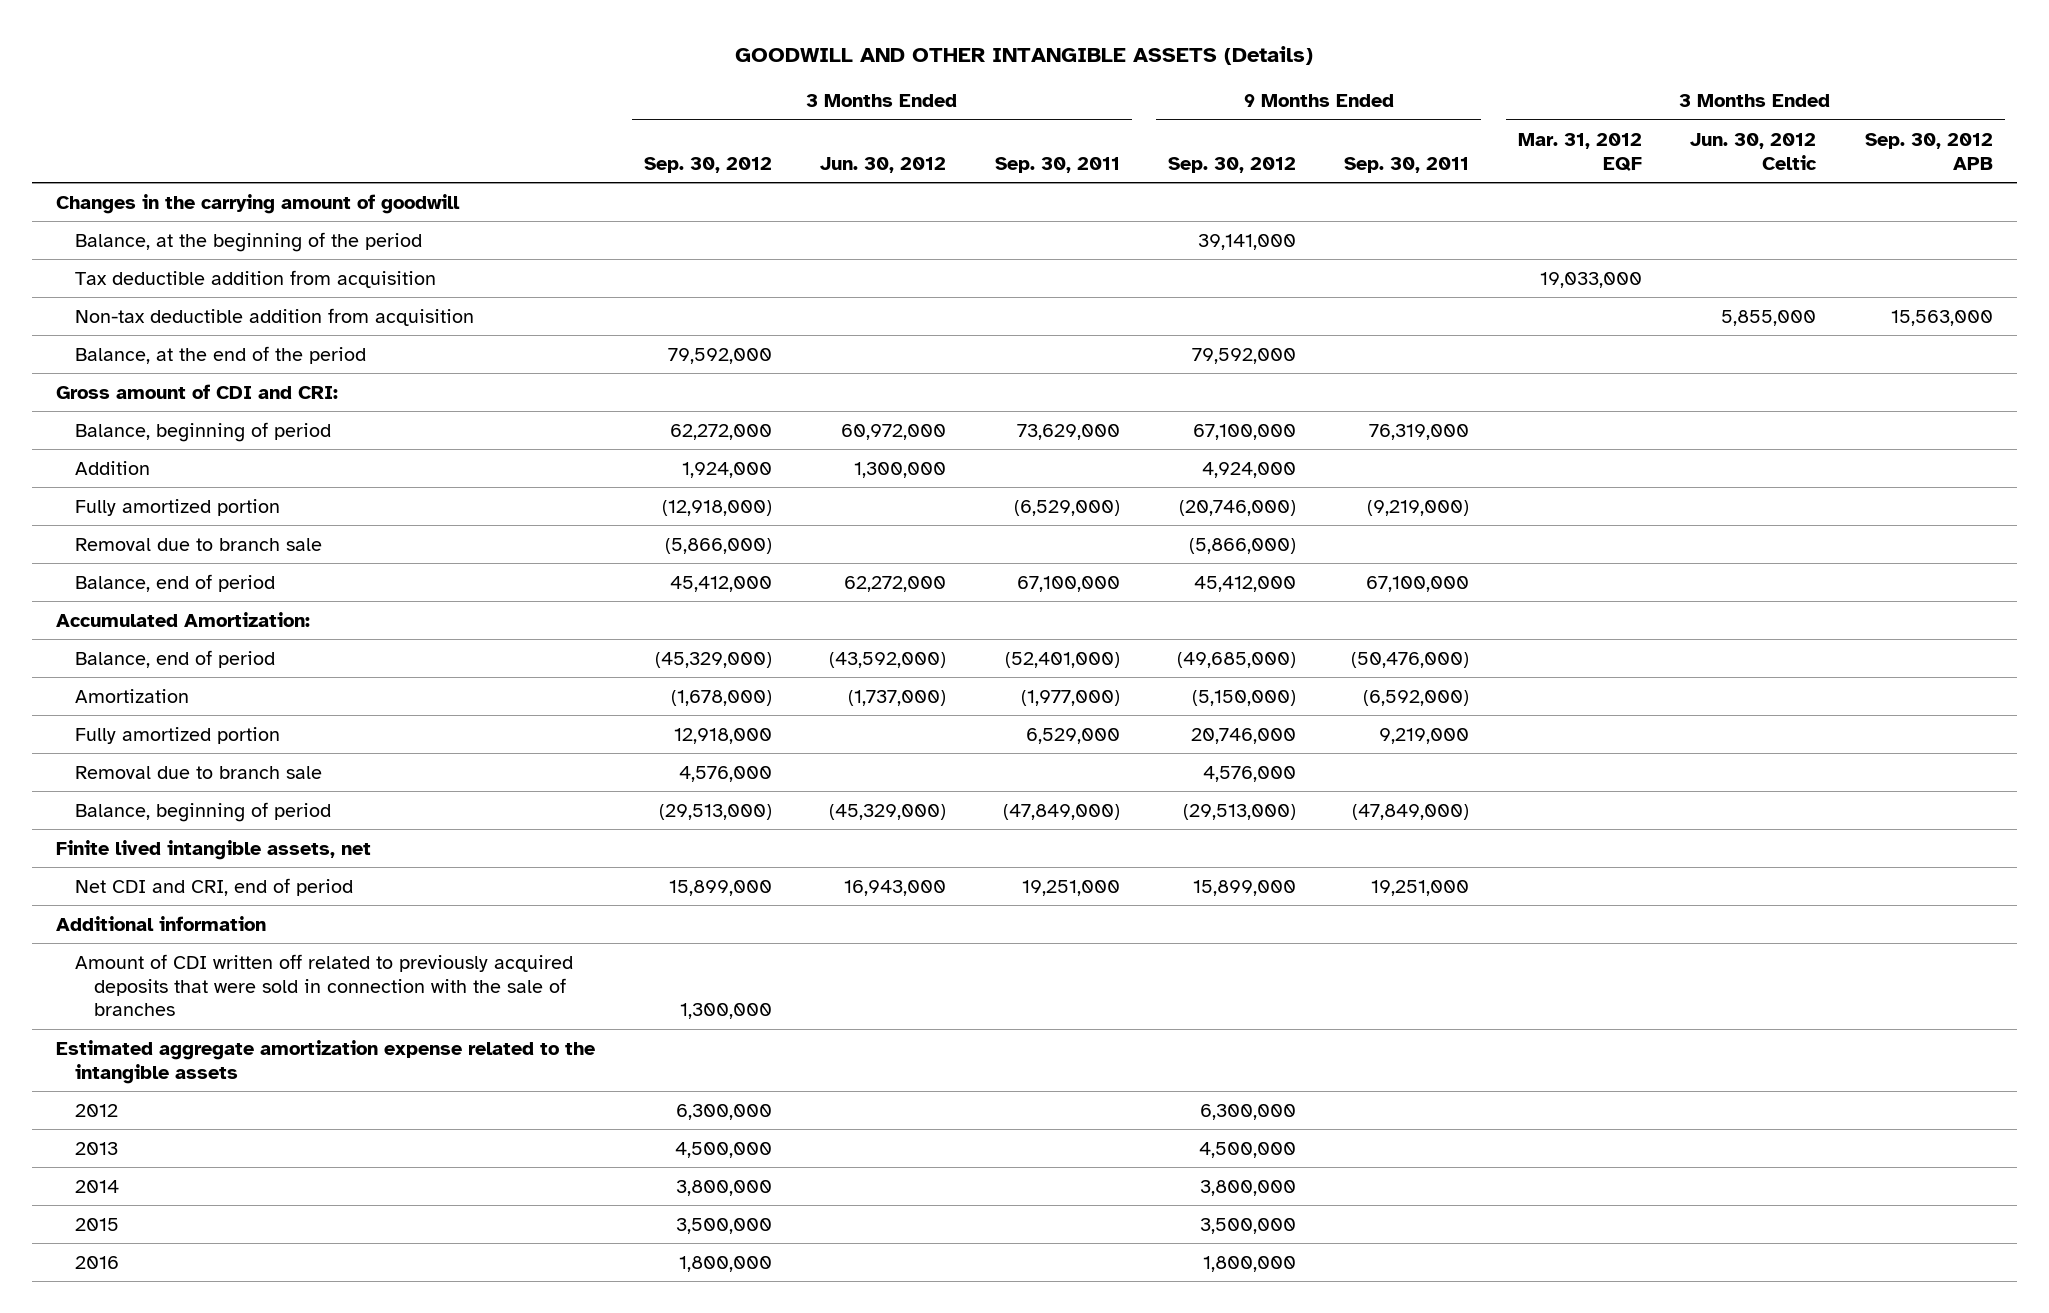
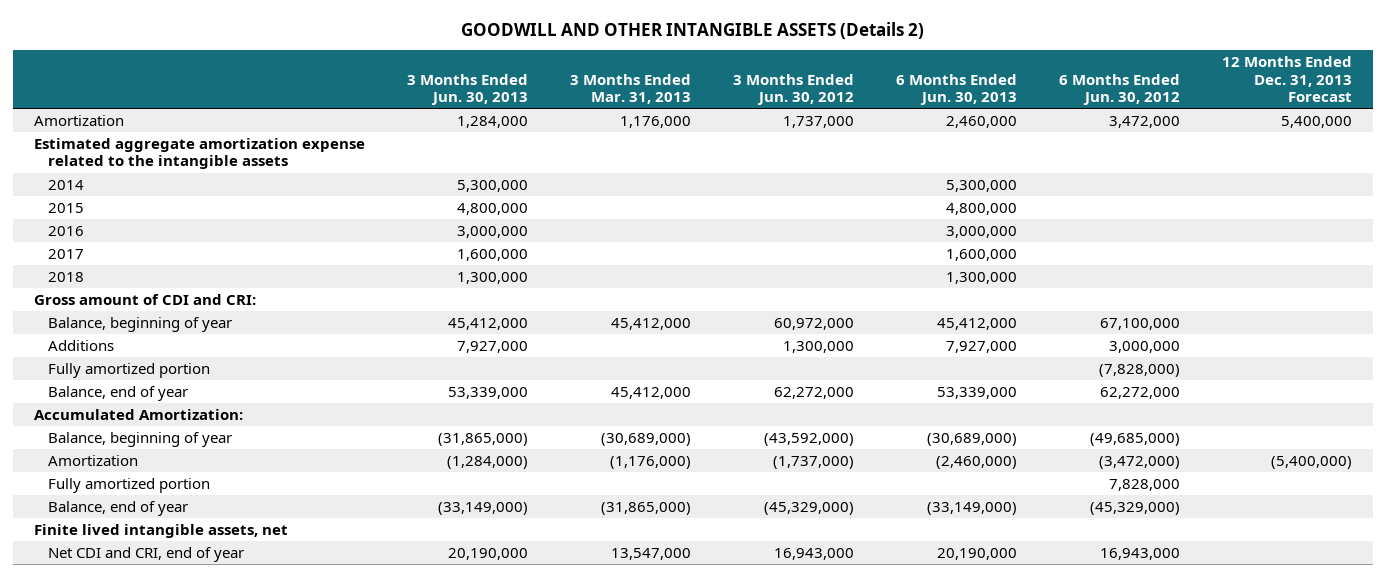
- GOODWILL AND OTHER INTANGIBLE ASSETS (Details)
+ GOODWILL AND OTHER INTANGIBLE ASSETS (Details 2)
- | 3 Months Ended Sep. 30, 2012 | 3 Months Ended Jun. 30, 2012 | 3 Months Ended Sep. 30, 2011 | 9 Months Ended Sep. 30, 2012 | 9 Months Ended Sep. 30, 2011 | 3 Months Ended Mar. 31, 2012 EQF | 3 Months Ended Jun. 30, 2012 Celtic | 3 Months Ended Sep. 30, 2012 APB
+ | 3 Months Ended Jun. 30, 2013 | 3 Months Ended Mar. 31, 2013 | 3 Months Ended Jun. 30, 2012 | 6 Months Ended Jun. 30, 2013 | 6 Months Ended Jun. 30, 2012 | 12 Months Ended Dec. 31, 2013 Forecast
- Changes in the carrying amount of goodwill
- Balance, at the beginning of the period | | | | 39,141,000 | | | |
- Tax deductible addition from acquisition | | | | | | 19,033,000 | |
- Non-tax deductible addition from acquisition | | | | | | | 5,855,000 | 15,563,000
- Balance, at the end of the period | 79,592,000 | | | 79,592,000 | | | |
+ Amortization | 1,284,000 | 1,176,000 | 1,737,000 | 2,460,000 | 3,472,000 | 5,400,000
moved up: Estimated aggregate amortization expense related to the intangible assets
moved up: 2014 | 5,300,000 | | | 5,300,000 | |
moved up: 2015 | 4,800,000 | | | 4,800,000 | |
moved up: 2016 | 3,000,000 | | | 3,000,000 | |
+ 2017 | 1,600,000 | | | 1,600,000 | |
+ 2018 | 1,300,000 | | | 1,300,000 | |
- Balance, beginning of period | 62,272,000 | 60,972,000 | 73,629,000 | 67,100,000 | 76,319,000 | | |
- Addition | 1,924,000 | 1,300,000 | | 4,924,000 | | | |
+ Balance, beginning of year | 45,412,000 | 45,412,000 | 60,972,000 | 45,412,000 | 67,100,000 |
+ Additions | 7,927,000 | | 1,300,000 | 7,927,000 | 3,000,000 |
- Removal due to branch sale | (5,866,000) | | | (5,866,000) | | | |
- Balance, end of period | 45,412,000 | 62,272,000 | 67,100,000 | 45,412,000 | 67,100,000 | | |
+ Balance, end of year | 53,339,000 | 45,412,000 | 62,272,000 | 53,339,000 | 62,272,000 |
- Balance, end of period | (45,329,000) | (43,592,000) | (52,401,000) | (49,685,000) | (50,476,000) | | |
+ Balance, beginning of year | (31,865,000) | (30,689,000) | (43,592,000) | (30,689,000) | (49,685,000) |
- Removal due to branch sale | 4,576,000 | | | 4,576,000 | | | |
- Balance, beginning of period | (29,513,000) | (45,329,000) | (47,849,000) | (29,513,000) | (47,849,000) | | |
+ Balance, end of year | (33,149,000) | (31,865,000) | (45,329,000) | (33,149,000) | (45,329,000) |
- Net CDI and CRI, end of period | 15,899,000 | 16,943,000 | 19,251,000 | 15,899,000 | 19,251,000 | | |
- Additional information
- Amount of CDI written off related to previously acquired deposits that were sold in connection with the sale of branches | 1,300,000 | | | | | | |
- 2012 | 6,300,000 | | | 6,300,000 | | | |
- 2013 | 4,500,000 | | | 4,500,000 | | | |
+ Net CDI and CRI, end of year | 20,190,000 | 13,547,000 | 16,943,000 | 20,190,000 | 16,943,000 |

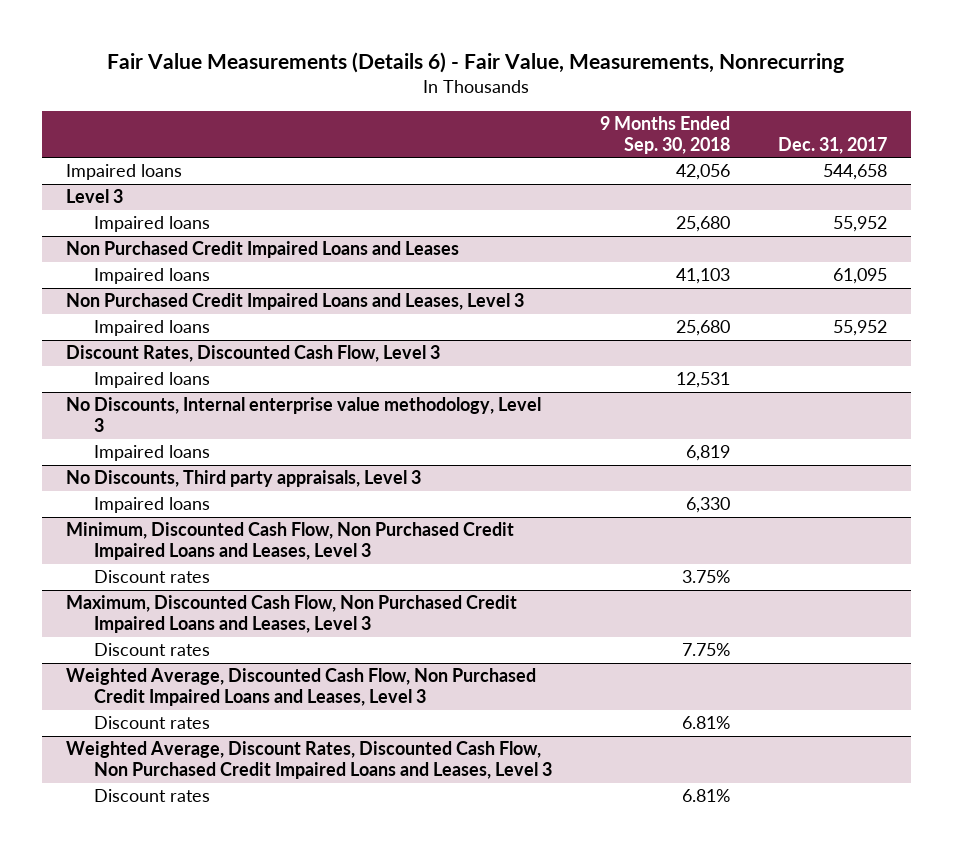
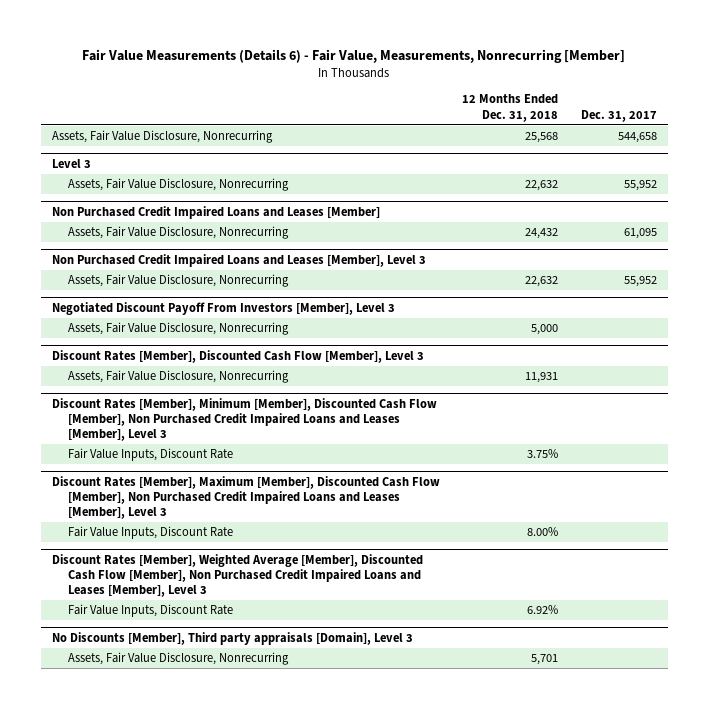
- Fair Value Measurements (Details 6) - Fair Value, Measurements, Nonrecurring
+ Fair Value Measurements (Details 6) - Fair Value, Measurements, Nonrecurring [Member]
- | 9 Months Ended Sep. 30, 2018 | Dec. 31, 2017
+ | 12 Months Ended Dec. 31, 2018 | Dec. 31, 2017
- Impaired loans | 42,056 | 544,658
+ Assets, Fair Value Disclosure, Nonrecurring | 25,568 | 544,658
@ Level 3
- Impaired loans | 25,680 | 55,952
- Non Purchased Credit Impaired Loans and Leases
- Impaired loans | 41,103 | 61,095
- Non Purchased Credit Impaired Loans and Leases, Level 3
- Impaired loans | 25,680 | 55,952
- Discount Rates, Discounted Cash Flow, Level 3
- Impaired loans | 12,531 |
- No Discounts, Internal enterprise value methodology, Level 3
- Impaired loans | 6,819 |
- No Discounts, Third party appraisals, Level 3
- Impaired loans | 6,330 |
- Minimum, Discounted Cash Flow, Non Purchased Credit Impaired Loans and Leases, Level 3
- Discount rates | 3.75% |
- Maximum, Discounted Cash Flow, Non Purchased Credit Impaired Loans and Leases, Level 3
- Discount rates | 7.75% |
- Weighted Average, Discounted Cash Flow, Non Purchased Credit Impaired Loans and Leases, Level 3
- Discount rates | 6.81% |
- Weighted Average, Discount Rates, Discounted Cash Flow, Non Purchased Credit Impaired Loans and Leases, Level 3
- Discount rates | 6.81% |
@ Level 3
+ Assets, Fair Value Disclosure, Nonrecurring | 22,632 | 55,952
+ Non Purchased Credit Impaired Loans and Leases [Member]
+ Assets, Fair Value Disclosure, Nonrecurring | 24,432 | 61,095
+ Non Purchased Credit Impaired Loans and Leases [Member], Level 3
+ Assets, Fair Value Disclosure, Nonrecurring | 22,632 | 55,952
+ Negotiated Discount Payoff From Investors [Member], Level 3
+ Assets, Fair Value Disclosure, Nonrecurring | 5,000 |
+ Discount Rates [Member], Discounted Cash Flow [Member], Level 3
+ Assets, Fair Value Disclosure, Nonrecurring | 11,931 |
+ Discount Rates [Member], Minimum [Member], Discounted Cash Flow [Member], Non Purchased Credit Impaired Loans and Leases [Member], Level 3
+ Fair Value Inputs, Discount Rate | 3.75% |
+ Discount Rates [Member], Maximum [Member], Discounted Cash Flow [Member], Non Purchased Credit Impaired Loans and Leases [Member], Level 3
+ Fair Value Inputs, Discount Rate | 8.00% |
+ Discount Rates [Member], Weighted Average [Member], Discounted Cash Flow [Member], Non Purchased Credit Impaired Loans and Leases [Member], Level 3
+ Fair Value Inputs, Discount Rate | 6.92% |
+ No Discounts [Member], Third party appraisals [Domain], Level 3
+ Assets, Fair Value Disclosure, Nonrecurring | 5,701 |

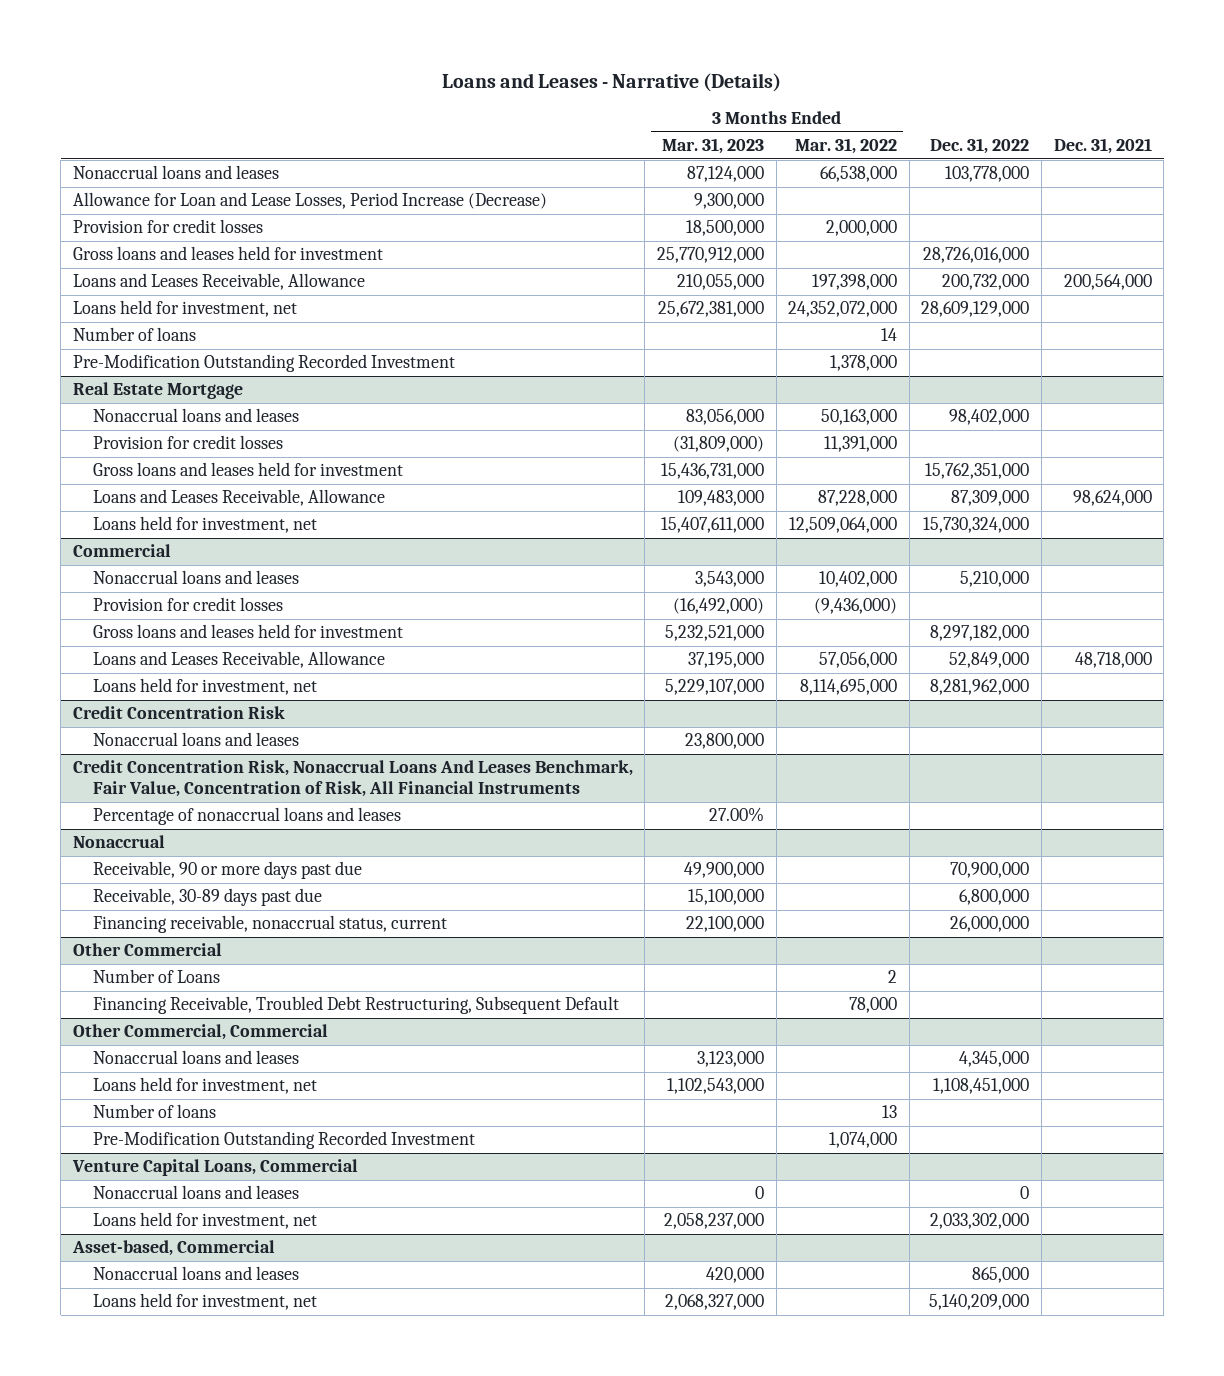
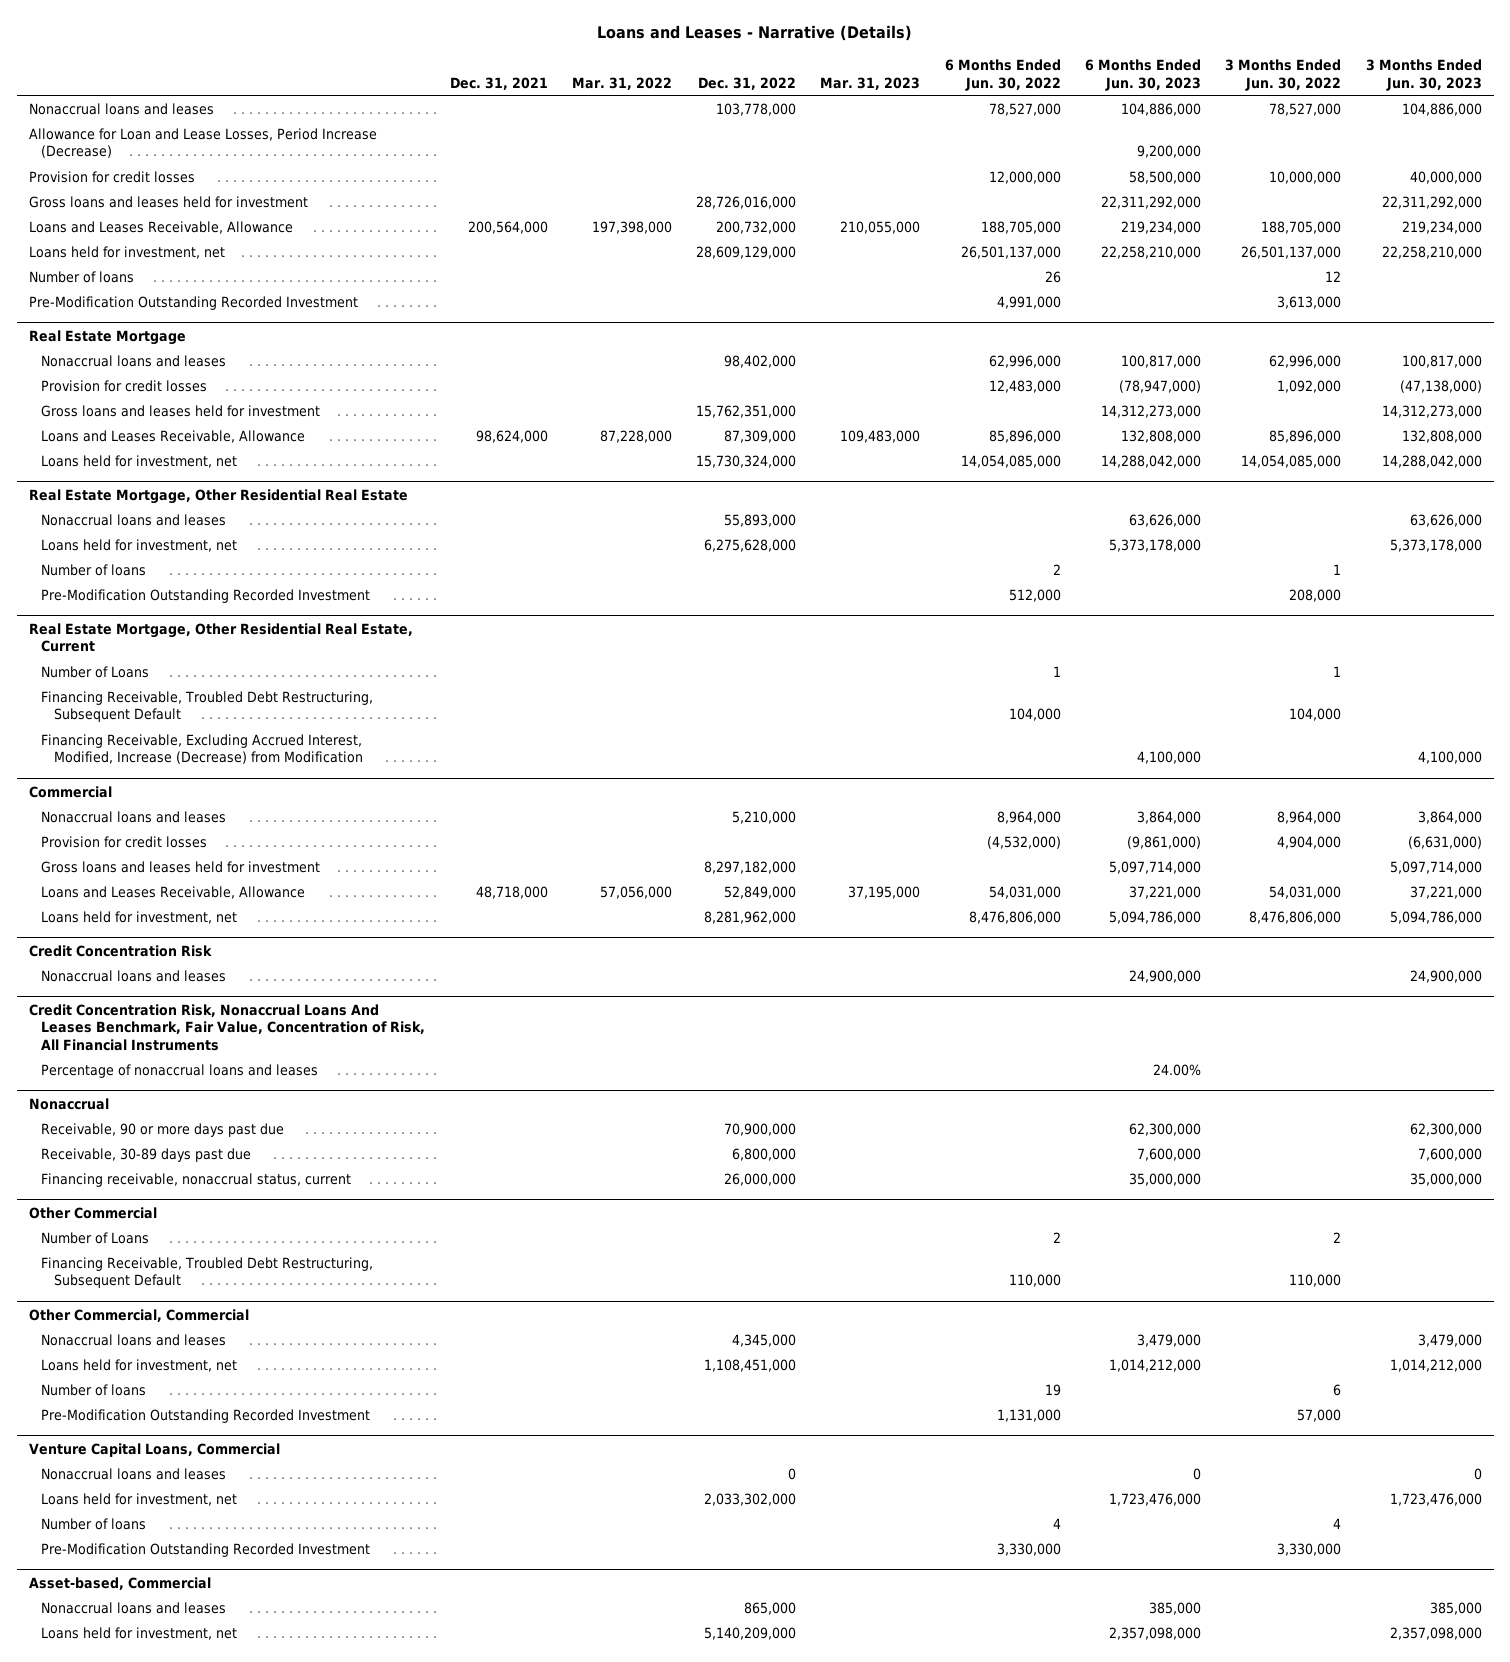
- | 3 Months Ended Mar. 31, 2023 | 3 Months Ended Mar. 31, 2022 | Dec. 31, 2022 | Dec. 31, 2021
+ | Dec. 31, 2021 | Mar. 31, 2022 | Dec. 31, 2022 | Mar. 31, 2023 | 6 Months Ended Jun. 30, 2022 | 6 Months Ended Jun. 30, 2023 | 3 Months Ended Jun. 30, 2022 | 3 Months Ended Jun. 30, 2023
+ Real Estate Mortgage, Other Residential Real Estate
+ Nonaccrual loans and leases | | | 55,893,000 | | | 63,626,000 | | 63,626,000
+ Loans held for investment, net | | | 6,275,628,000 | | | 5,373,178,000 | | 5,373,178,000
+ Number of loans | | | | | 2 | | 1 |
+ Pre-Modification Outstanding Recorded Investment | | | | | 512,000 | | 208,000 |
+ Real Estate Mortgage, Other Residential Real Estate, Current
+ Number of Loans | | | | | 1 | | 1 |
+ Financing Receivable, Troubled Debt Restructuring, Subsequent Default | | | | | 104,000 | | 104,000 |
+ Financing Receivable, Excluding Accrued Interest, Modified, Increase (Decrease) from Modification | | | | | | 4,100,000 | | 4,100,000
@ Venture Capital Loans, Commercial
+ Number of loans | | | | | 4 | | 4 |
+ Pre-Modification Outstanding Recorded Investment | | | | | 3,330,000 | | 3,330,000 |

